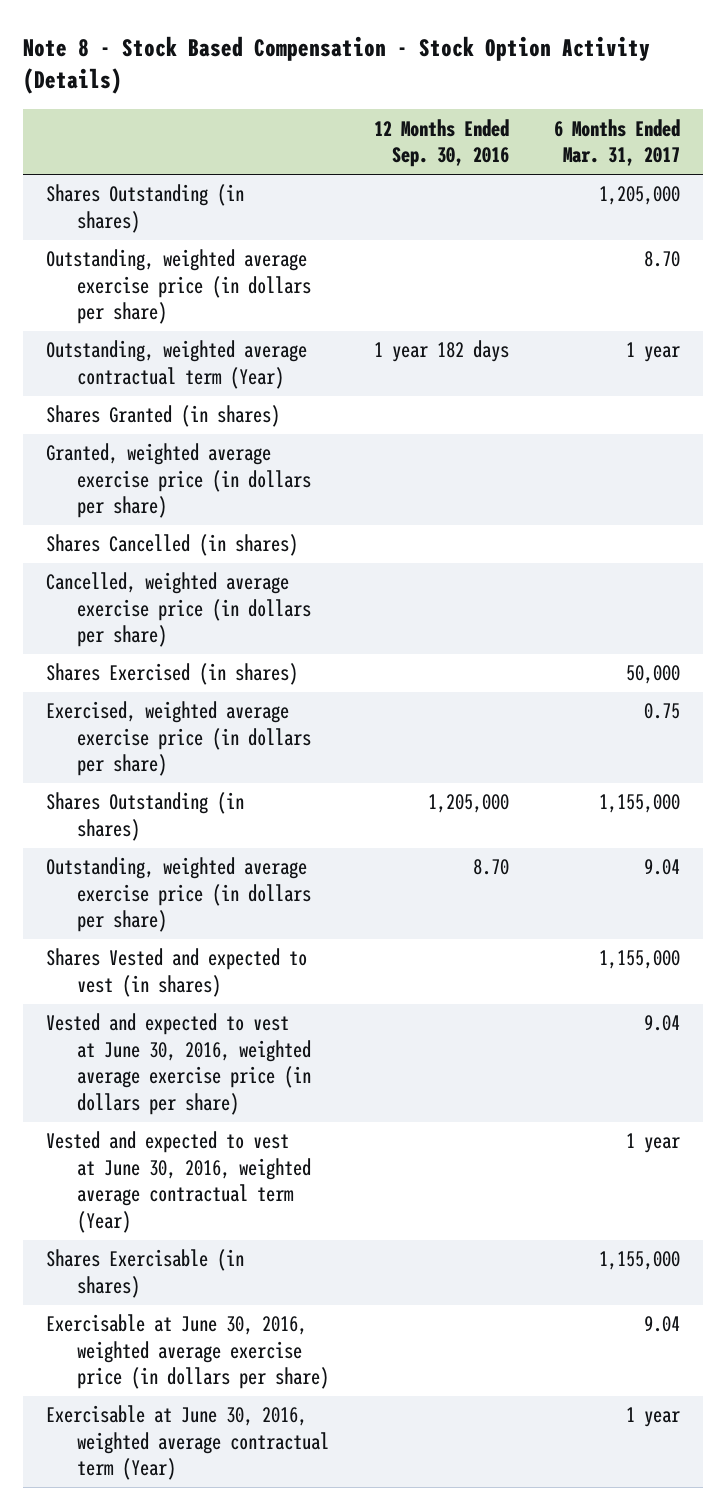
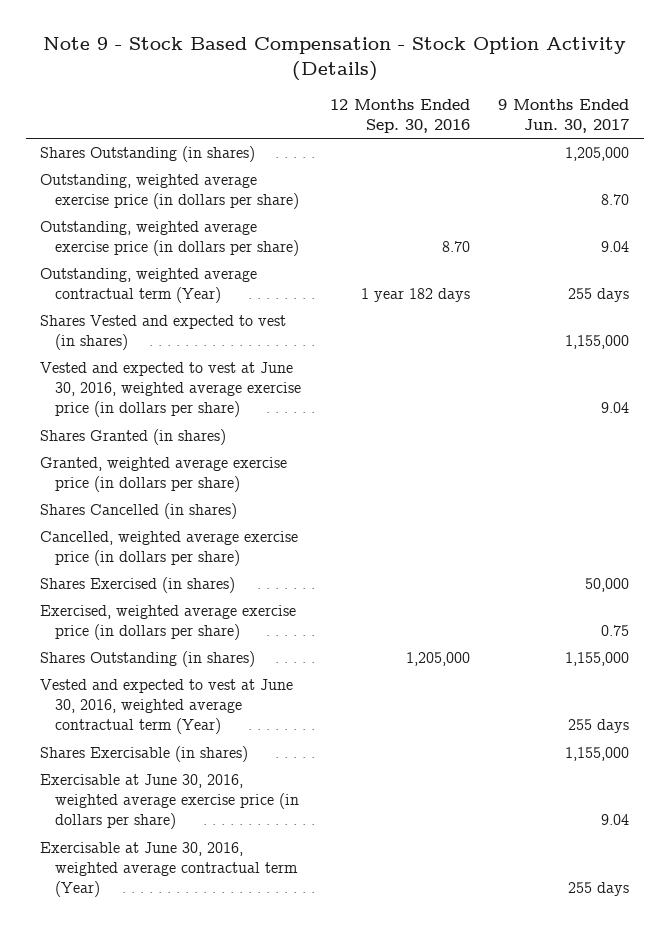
- Note 8 - Stock Based Compensation - Stock Option Activity (Details)
+ Note 9 - Stock Based Compensation - Stock Option Activity (Details)
- | 12 Months Ended Sep. 30, 2016 | 6 Months Ended Mar. 31, 2017
+ | 12 Months Ended Sep. 30, 2016 | 9 Months Ended Jun. 30, 2017
moved up: Outstanding, weighted average exercise price (in dollars per share) | 8.70 | 9.04
moved up: Shares Vested and expected to vest (in shares) | | 1,155,000
moved up: Vested and expected to vest at June 30, 2016, weighted average exercise price (in dollars per share) | | 9.04

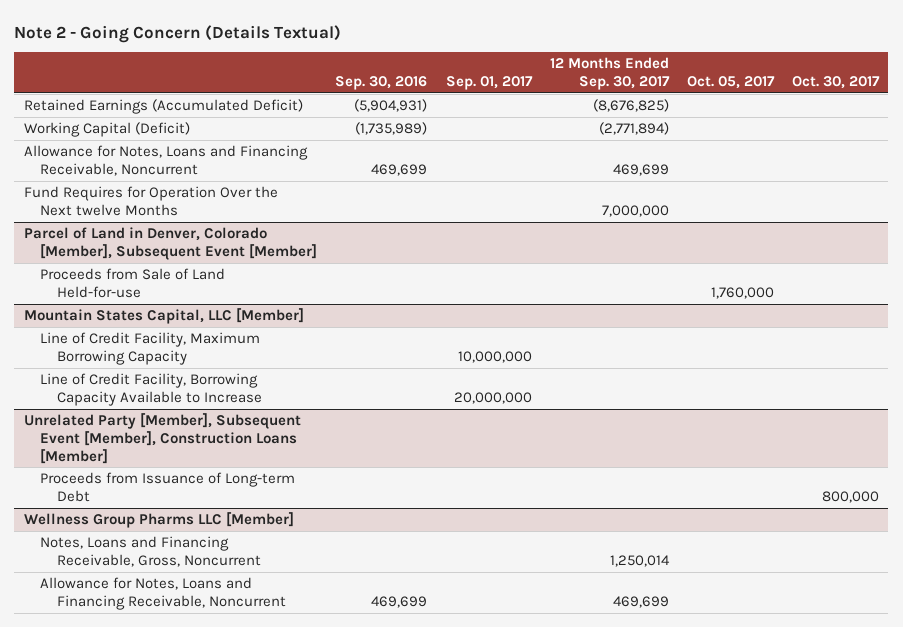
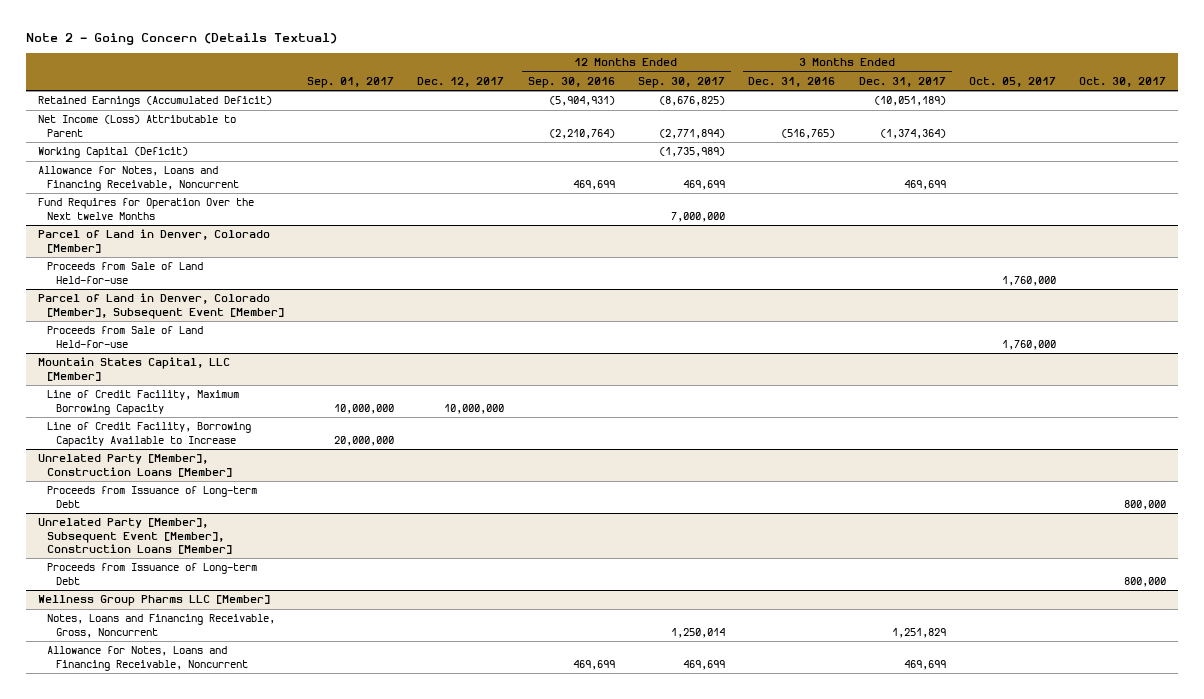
- | Sep. 30, 2016 | Sep. 01, 2017 | 12 Months Ended Sep. 30, 2017 | Oct. 05, 2017 | Oct. 30, 2017
+ | Sep. 01, 2017 | Dec. 12, 2017 | 12 Months Ended Sep. 30, 2016 | 12 Months Ended Sep. 30, 2017 | 3 Months Ended Dec. 31, 2016 | 3 Months Ended Dec. 31, 2017 | Oct. 05, 2017 | Oct. 30, 2017
- Working Capital (Deficit) | (1,735,989) | | (2,771,894) | |
+ Net Income (Loss) Attributable to Parent | | | (2,210,764) | (2,771,894) | (516,765) | (1,374,364) | |
+ Working Capital (Deficit) | | | | (1,735,989) | | | |
+ Parcel of Land in Denver, Colorado [Member]
+ Proceeds from Sale of Land Held-for-use | | | | | | | 1,760,000 |
+ Unrelated Party [Member], Construction Loans [Member]
+ Proceeds from Issuance of Long-term Debt | | | | | | | | 800,000

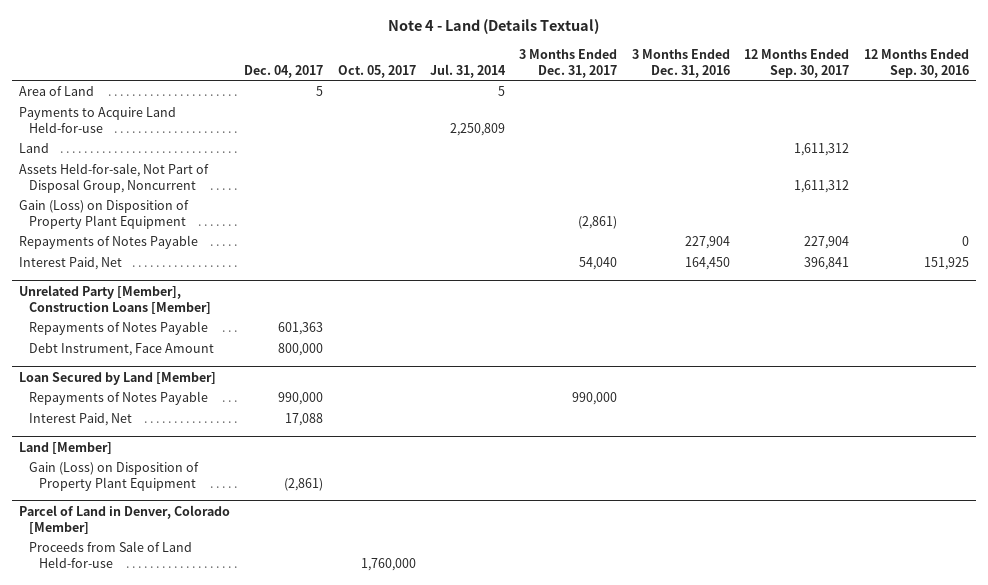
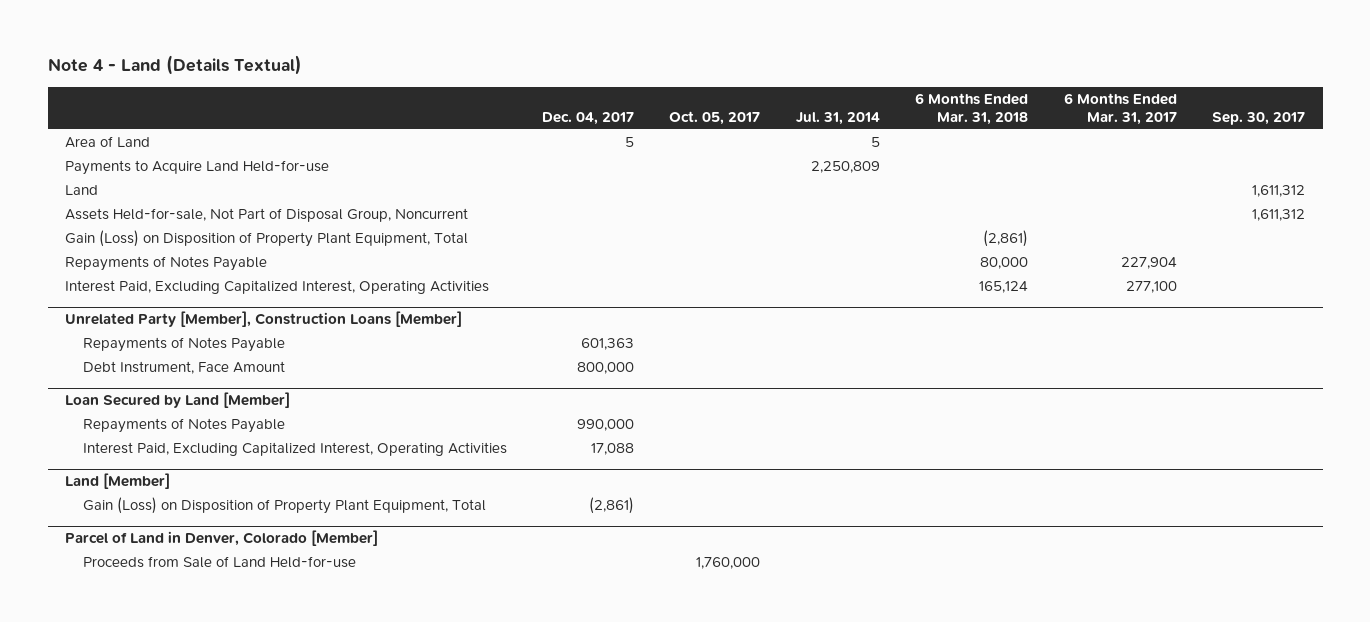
- | Dec. 04, 2017 | Oct. 05, 2017 | Jul. 31, 2014 | 3 Months Ended Dec. 31, 2017 | 3 Months Ended Dec. 31, 2016 | 12 Months Ended Sep. 30, 2017 | 12 Months Ended Sep. 30, 2016
+ | Dec. 04, 2017 | Oct. 05, 2017 | Jul. 31, 2014 | 6 Months Ended Mar. 31, 2018 | 6 Months Ended Mar. 31, 2017 | Sep. 30, 2017
- Gain (Loss) on Disposition of Property Plant Equipment | | | | (2,861) | | |
+ Gain (Loss) on Disposition of Property Plant Equipment, Total | | | | (2,861) | |
- Interest Paid, Net | | | | 54,040 | 164,450 | 396,841 | 151,925
+ Interest Paid, Excluding Capitalized Interest, Operating Activities | | | | 165,124 | 277,100 |
@ Loan Secured by Land [Member]
- Interest Paid, Net | 17,088 | | | | | |
+ Interest Paid, Excluding Capitalized Interest, Operating Activities | 17,088 | | | | |
@ Land [Member]
- Gain (Loss) on Disposition of Property Plant Equipment | (2,861) | | | | | |
+ Gain (Loss) on Disposition of Property Plant Equipment, Total | (2,861) | | | | |

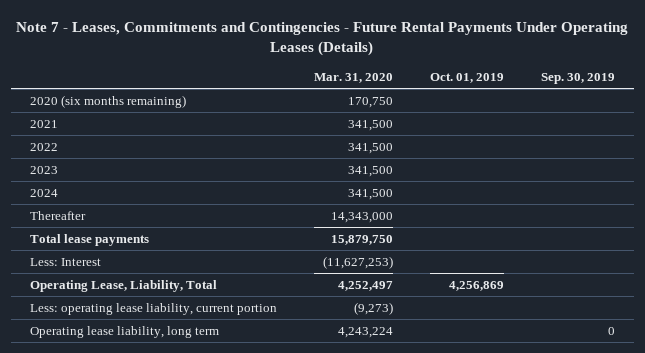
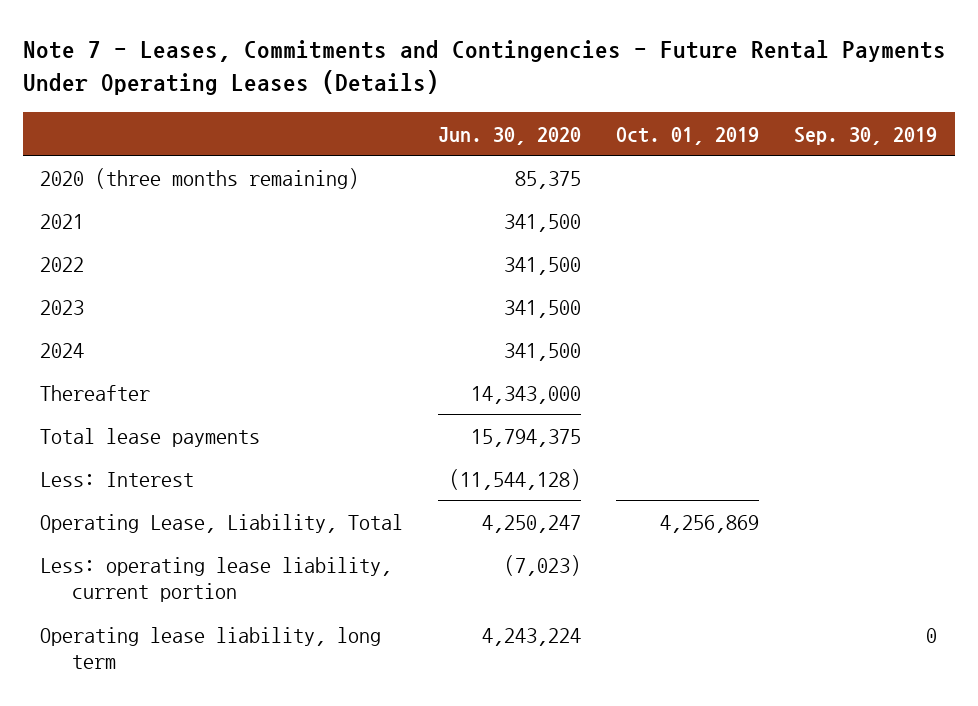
- | Mar. 31, 2020 | Oct. 01, 2019 | Sep. 30, 2019
+ | Jun. 30, 2020 | Oct. 01, 2019 | Sep. 30, 2019
- 2020 (six months remaining) | 170,750 | |
+ 2020 (three months remaining) | 85,375 | |

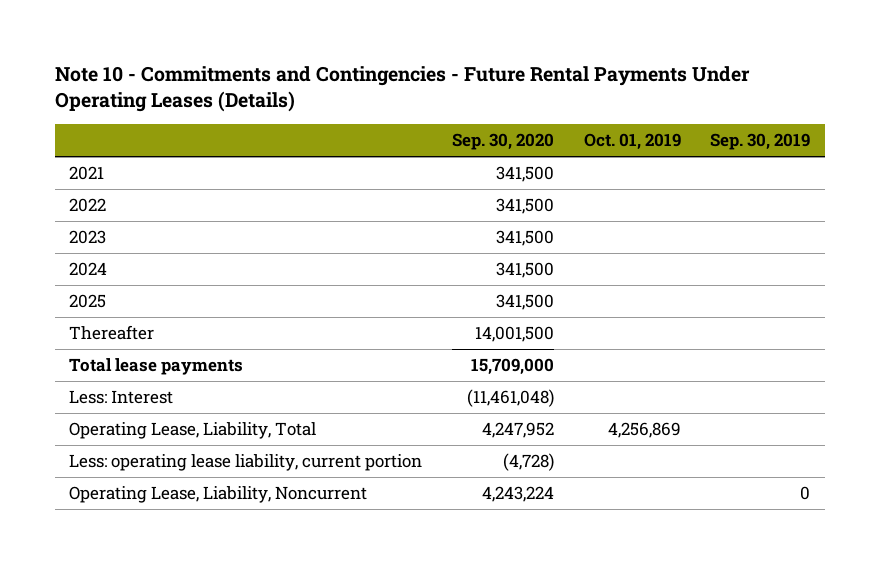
- Note 7 - Leases, Commitments and Contingencies - Future Rental Payments Under Operating Leases (Details)
+ Note 10 - Commitments and Contingencies - Future Rental Payments Under Operating Leases (Details)
- | Jun. 30, 2020 | Oct. 01, 2019 | Sep. 30, 2019
+ | Sep. 30, 2020 | Oct. 01, 2019 | Sep. 30, 2019
- 2020 (three months remaining) | 85,375 | |
+ 2025 | 341,500 | |
- Operating lease liability, long term | 4,243,224 | | 0
+ Operating Lease, Liability, Noncurrent | 4,243,224 | | 0

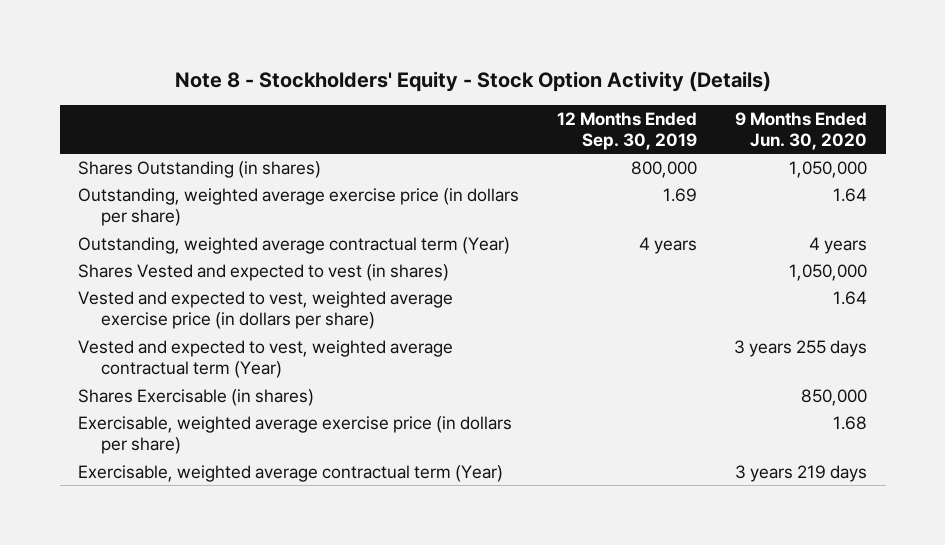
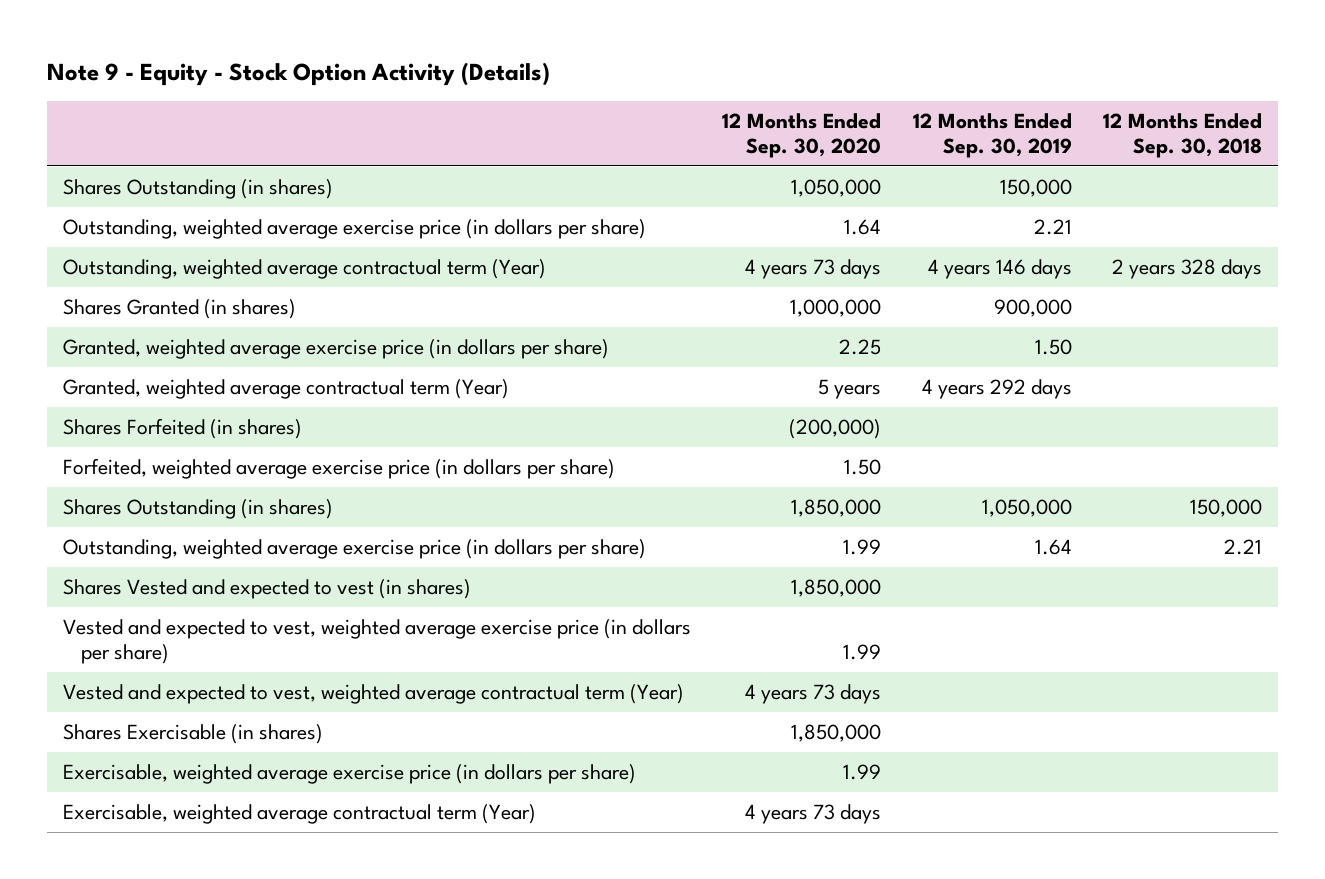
- Note 8 - Stockholders' Equity - Stock Option Activity (Details)
+ Note 9 - Equity - Stock Option Activity (Details)
- | 12 Months Ended Sep. 30, 2019 | 9 Months Ended Jun. 30, 2020
+ | 12 Months Ended Sep. 30, 2020 | 12 Months Ended Sep. 30, 2019 | 12 Months Ended Sep. 30, 2018
- Shares Outstanding (in shares) | 800,000 | 1,050,000
- Outstanding, weighted average exercise price (in dollars per share) | 1.69 | 1.64
- Outstanding, weighted average contractual term (Year) | 4 years | 4 years
+ Shares Outstanding (in shares) | 1,050,000 | 150,000 |
+ Outstanding, weighted average exercise price (in dollars per share) | 1.64 | 2.21 |
+ Outstanding, weighted average contractual term (Year) | 4 years 73 days | 4 years 146 days | 2 years 328 days
+ Shares Granted (in shares) | 1,000,000 | 900,000 |
+ Granted, weighted average exercise price (in dollars per share) | 2.25 | 1.50 |
+ Granted, weighted average contractual term (Year) | 5 years | 4 years 292 days |
+ Shares Forfeited (in shares) | (200,000) | |
+ Forfeited, weighted average exercise price (in dollars per share) | 1.50 | |
+ Shares Outstanding (in shares) | 1,850,000 | 1,050,000 | 150,000
+ Outstanding, weighted average exercise price (in dollars per share) | 1.99 | 1.64 | 2.21

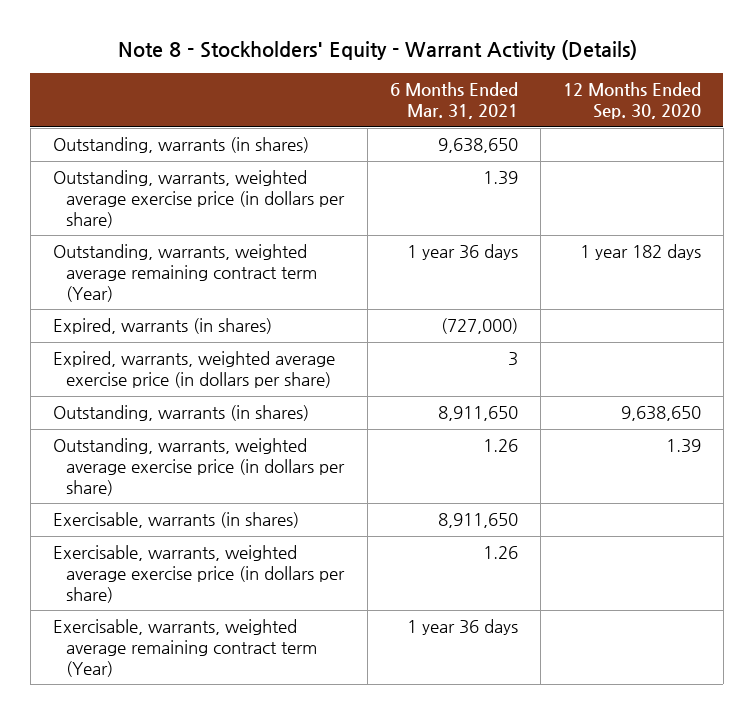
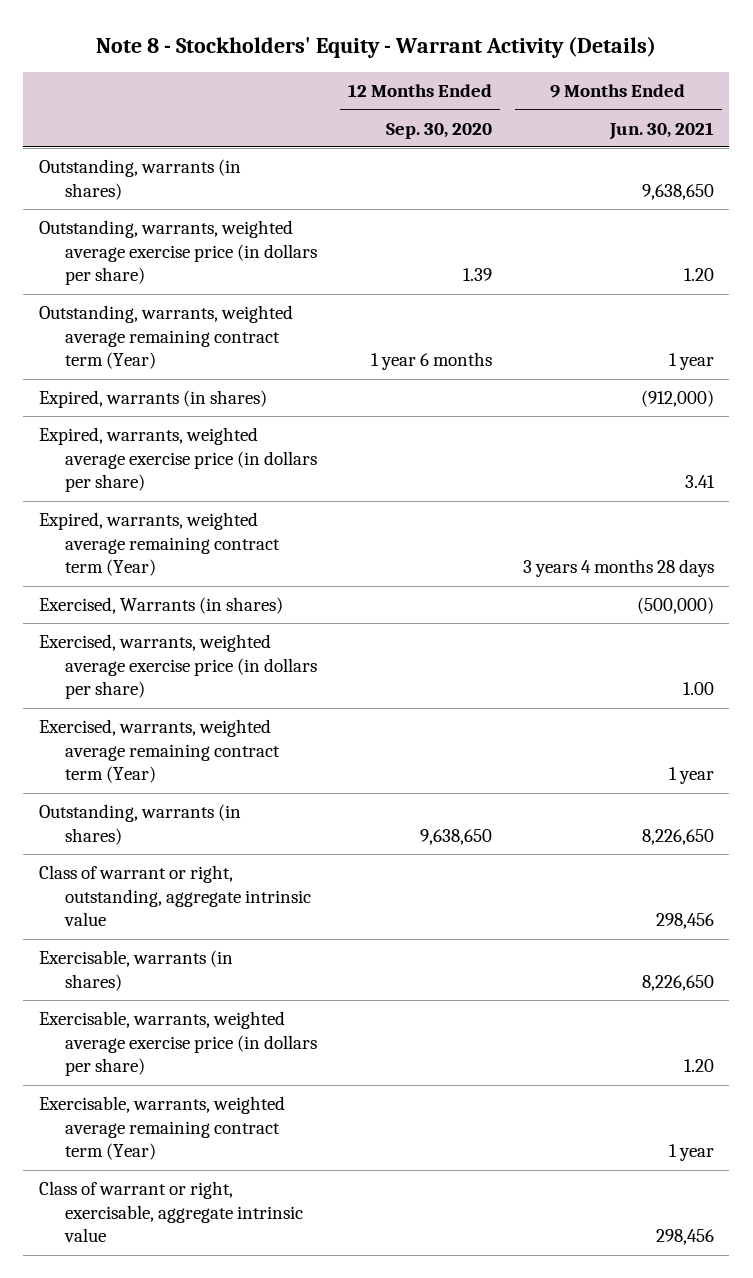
- | 6 Months Ended Mar. 31, 2021 | 12 Months Ended Sep. 30, 2020
+ | 12 Months Ended Sep. 30, 2020 | 9 Months Ended Jun. 30, 2021
- Outstanding, warrants, weighted average exercise price (in dollars per share) | 1.39 |
- Outstanding, warrants, weighted average remaining contract term (Year) | 1 year 36 days | 1 year 182 days
moved up: Outstanding, warrants, weighted average exercise price (in dollars per share) | 1.39 | 1.20
+ Outstanding, warrants, weighted average remaining contract term (Year) | 1 year 6 months | 1 year
+ Expired, warrants, weighted average remaining contract term (Year) | | 3 years 4 months 28 days
+ Exercised, Warrants (in shares) | | (500,000)
+ Exercised, warrants, weighted average exercise price (in dollars per share) | | 1.00
+ Exercised, warrants, weighted average remaining contract term (Year) | | 1 year
+ Class of warrant or right, outstanding, aggregate intrinsic value | | 298,456
+ Class of warrant or right, exercisable, aggregate intrinsic value | | 298,456

